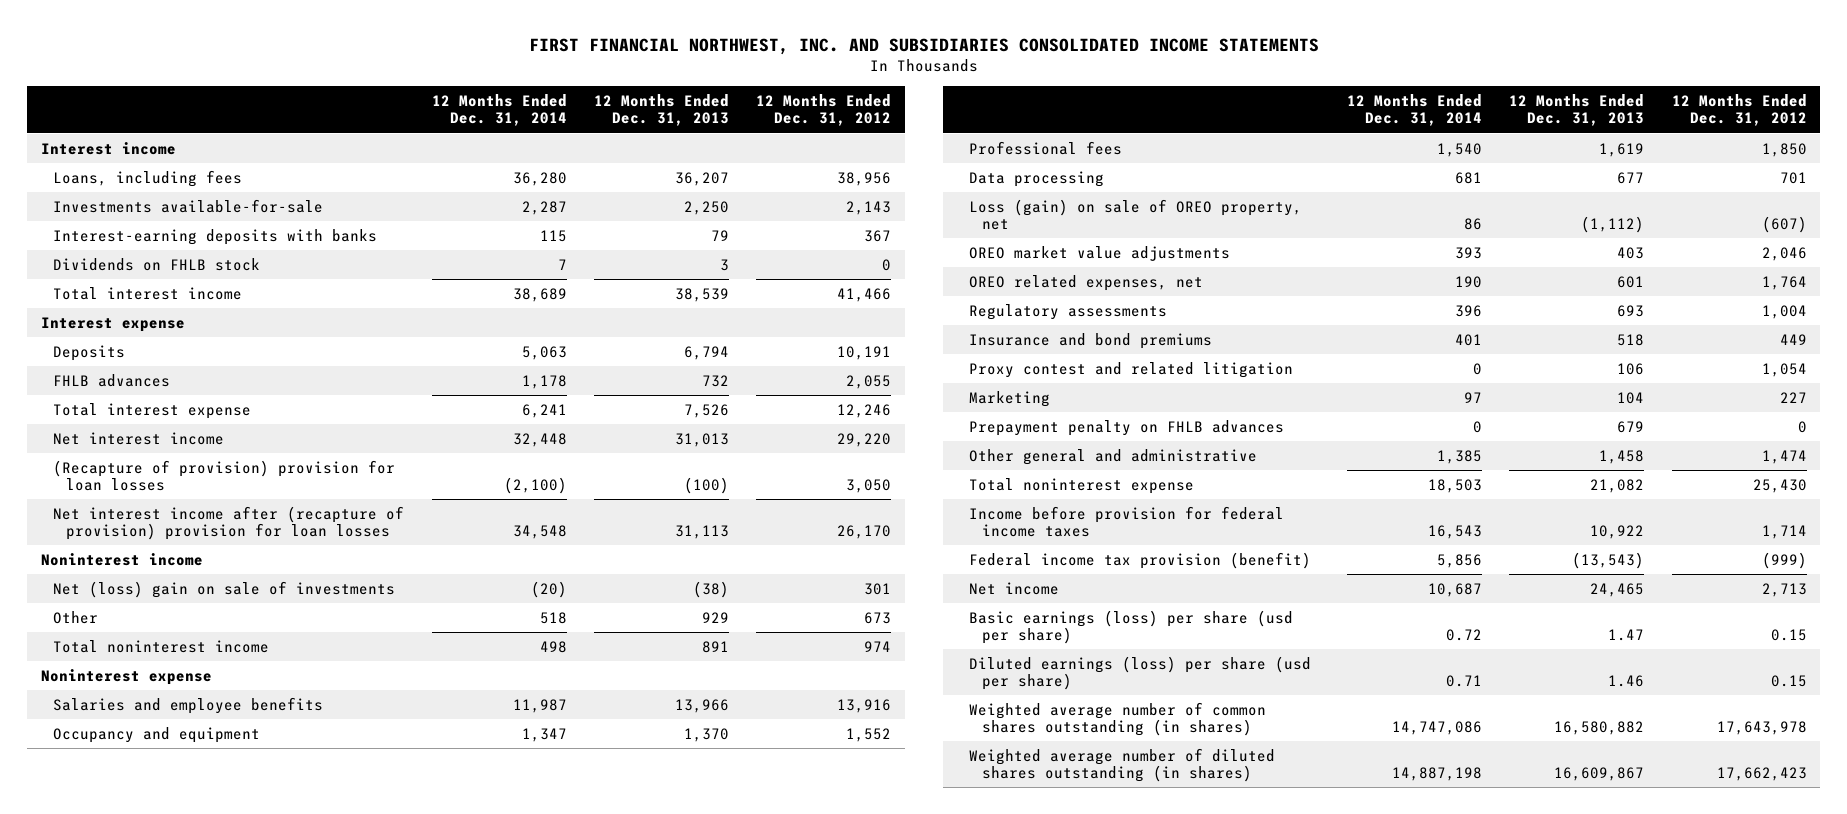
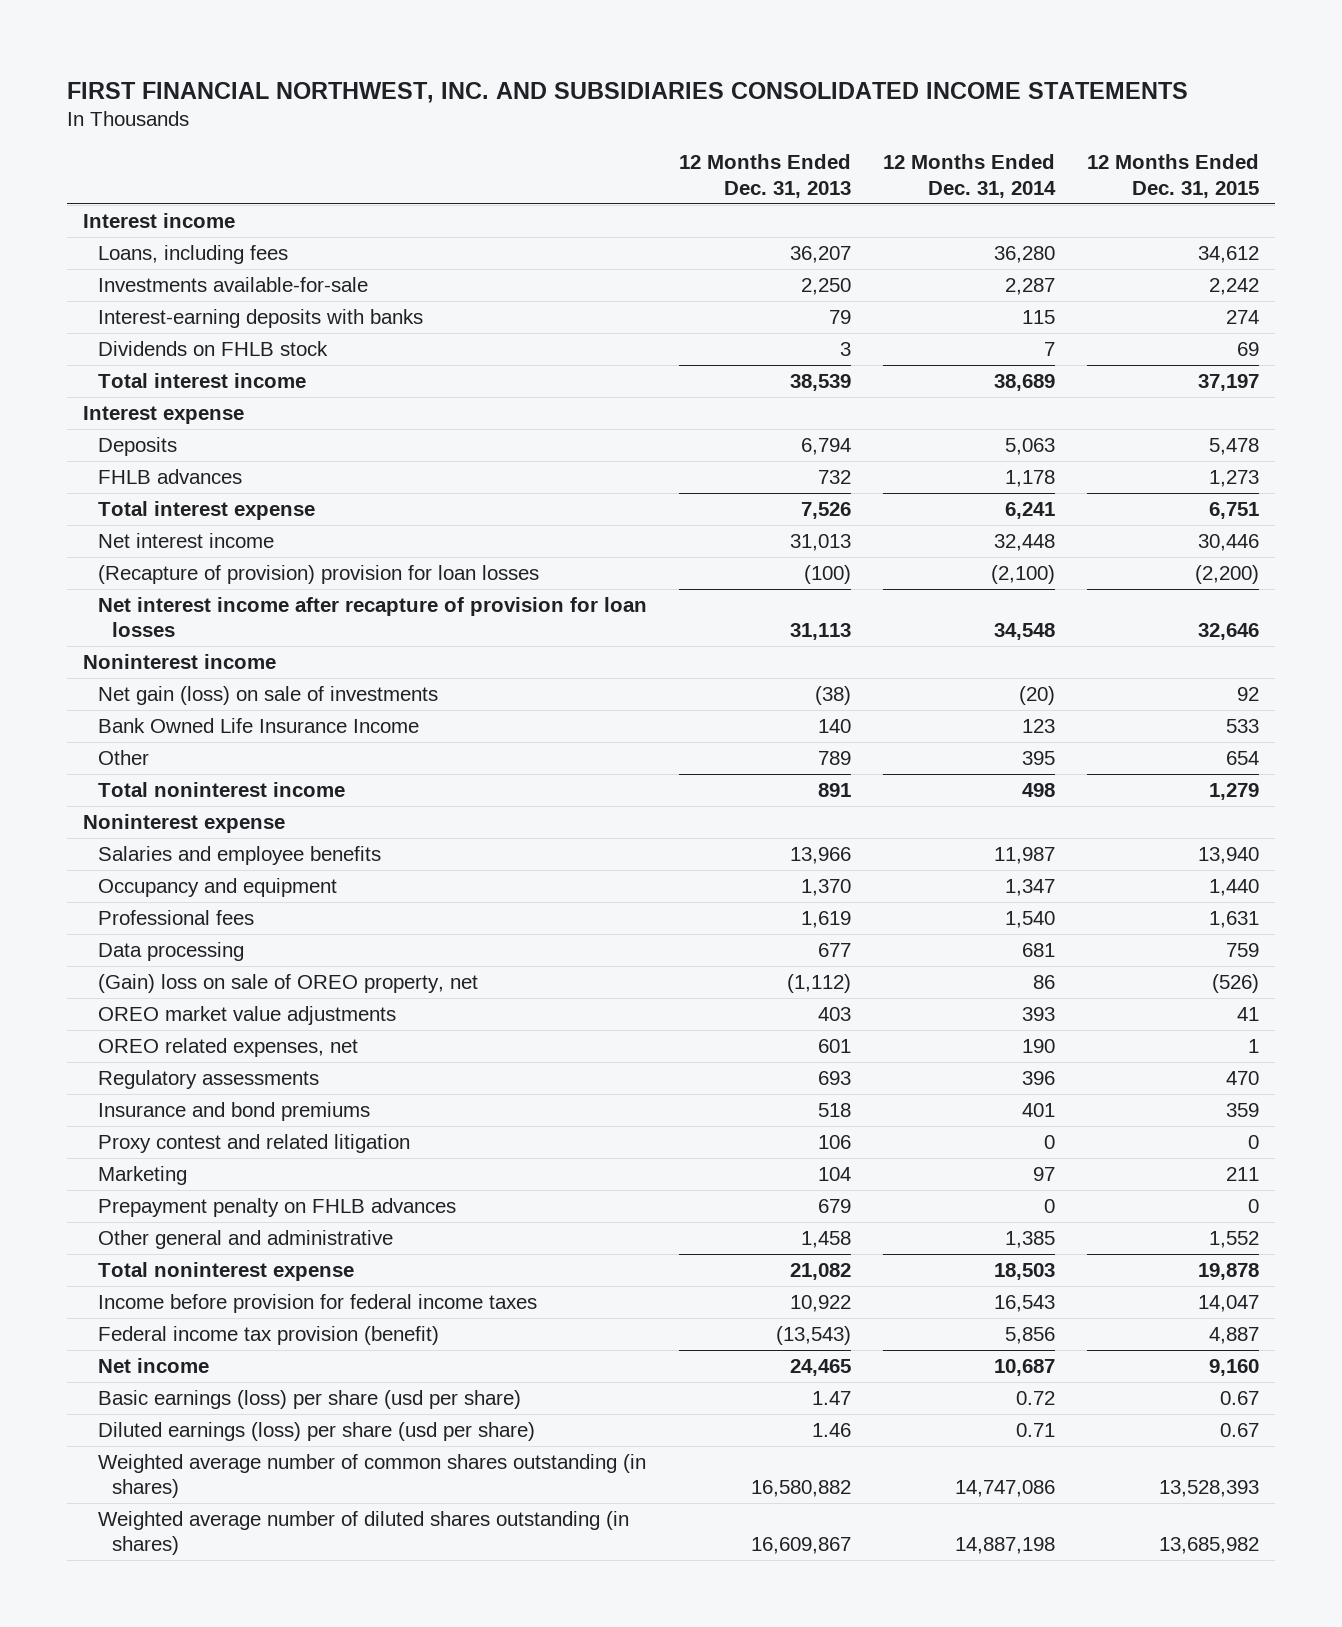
- | 12 Months Ended Dec. 31, 2014 | 12 Months Ended Dec. 31, 2013 | 12 Months Ended Dec. 31, 2012
+ | 12 Months Ended Dec. 31, 2013 | 12 Months Ended Dec. 31, 2014 | 12 Months Ended Dec. 31, 2015
- Net interest income after (recapture of provision) provision for loan losses | 34,548 | 31,113 | 26,170
+ Net interest income after recapture of provision for loan losses | 31,113 | 34,548 | 32,646
- Net (loss) gain on sale of investments | (20) | (38) | 301
- Other | 518 | 929 | 673
+ Net gain (loss) on sale of investments | (38) | (20) | 92
+ Bank Owned Life Insurance Income | 140 | 123 | 533
+ Other | 789 | 395 | 654
- Loss (gain) on sale of OREO property, net | 86 | (1,112) | (607)
+ (Gain) loss on sale of OREO property, net | (1,112) | 86 | (526)

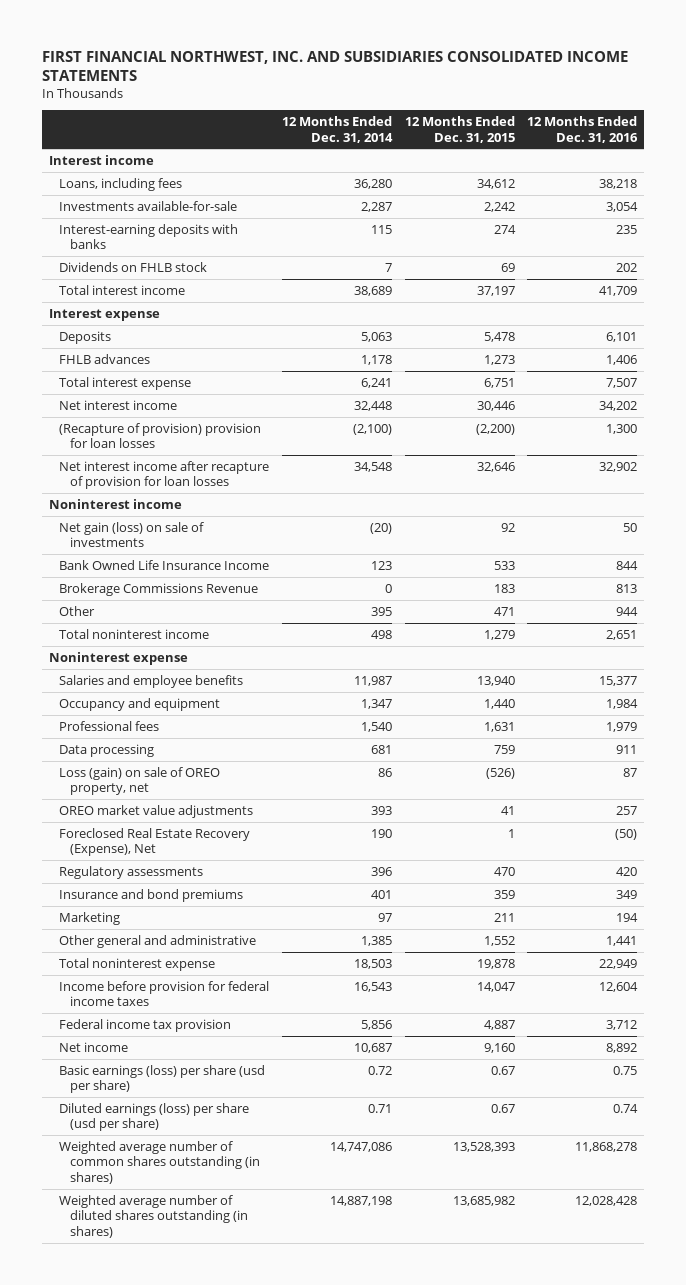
- | 12 Months Ended Dec. 31, 2013 | 12 Months Ended Dec. 31, 2014 | 12 Months Ended Dec. 31, 2015
+ | 12 Months Ended Dec. 31, 2014 | 12 Months Ended Dec. 31, 2015 | 12 Months Ended Dec. 31, 2016
- Other | 789 | 395 | 654
+ Brokerage Commissions Revenue | 0 | 183 | 813
+ Other | 395 | 471 | 944
- (Gain) loss on sale of OREO property, net | (1,112) | 86 | (526)
+ Loss (gain) on sale of OREO property, net | 86 | (526) | 87
- OREO related expenses, net | 601 | 190 | 1
+ Foreclosed Real Estate Recovery (Expense), Net | 190 | 1 | (50)
- Proxy contest and related litigation | 106 | 0 | 0
- Prepayment penalty on FHLB advances | 679 | 0 | 0
- Federal income tax provision (benefit) | (13,543) | 5,856 | 4,887
+ Federal income tax provision | 5,856 | 4,887 | 3,712

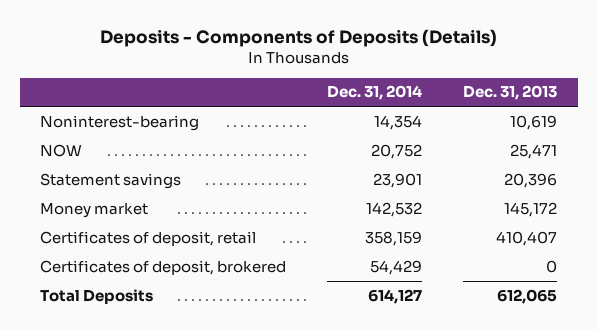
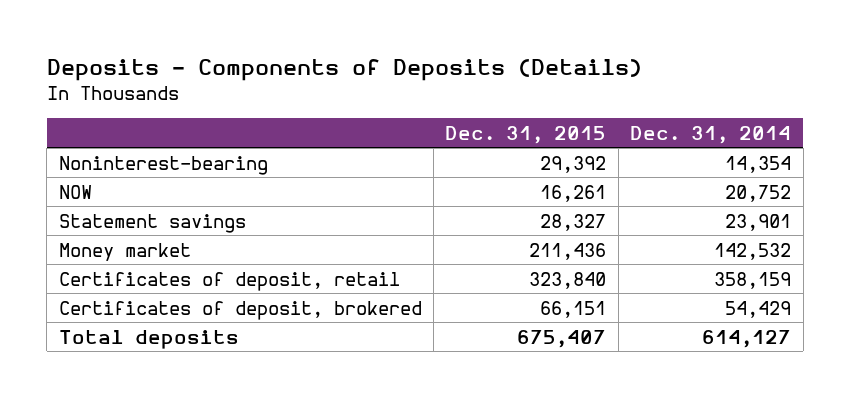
- | Dec. 31, 2014 | Dec. 31, 2013
+ | Dec. 31, 2015 | Dec. 31, 2014
- Total Deposits | 614,127 | 612,065
+ Total deposits | 675,407 | 614,127

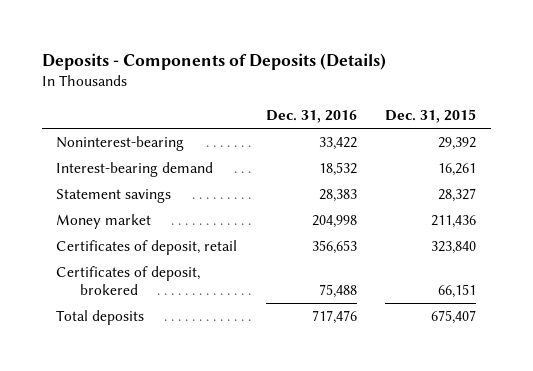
- | Dec. 31, 2015 | Dec. 31, 2014
+ | Dec. 31, 2016 | Dec. 31, 2015
- NOW | 16,261 | 20,752
+ Interest-bearing demand | 18,532 | 16,261

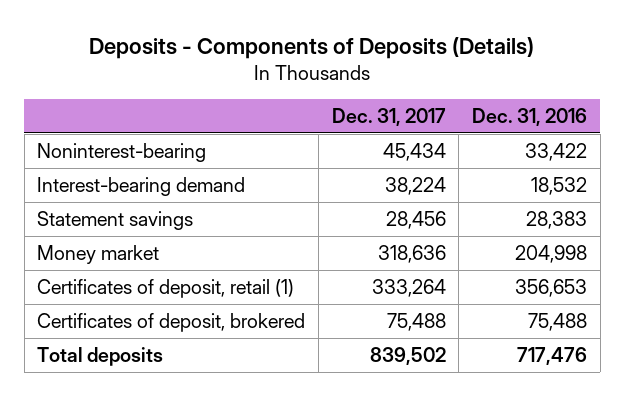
- | Dec. 31, 2016 | Dec. 31, 2015
+ | Dec. 31, 2017 | Dec. 31, 2016
- Certificates of deposit, retail | 356,653 | 323,840
+ Certificates of deposit, retail (1) | 333,264 | 356,653

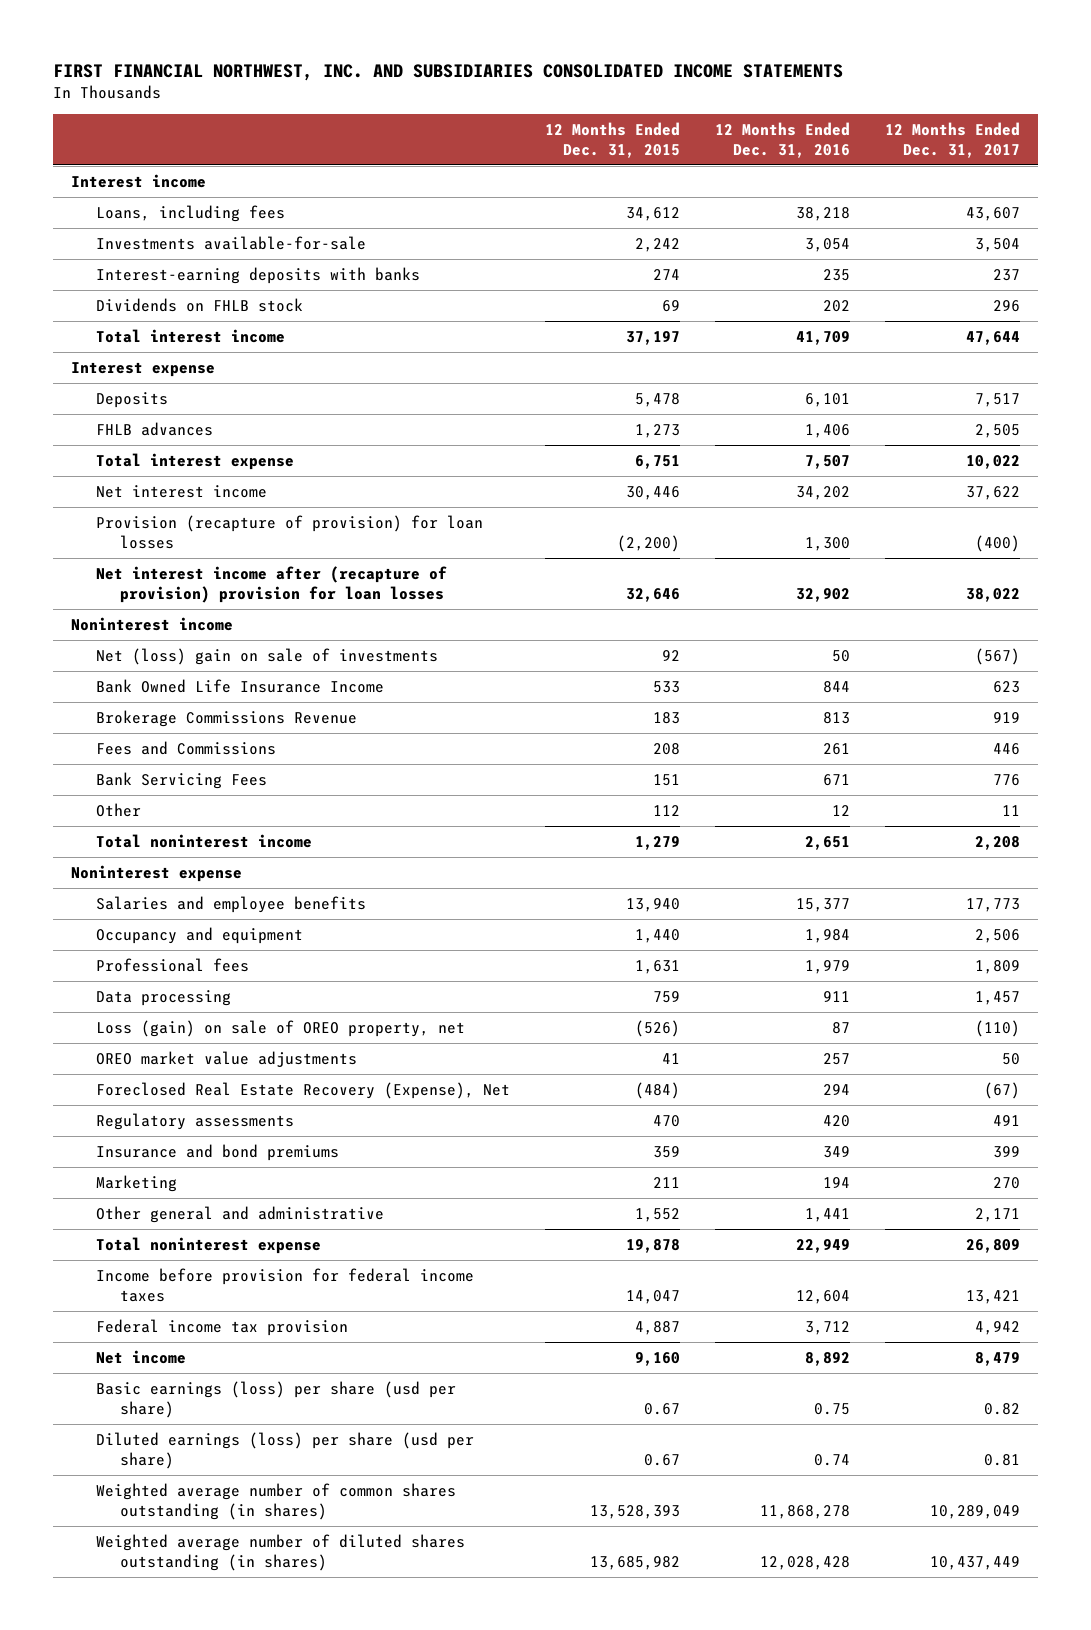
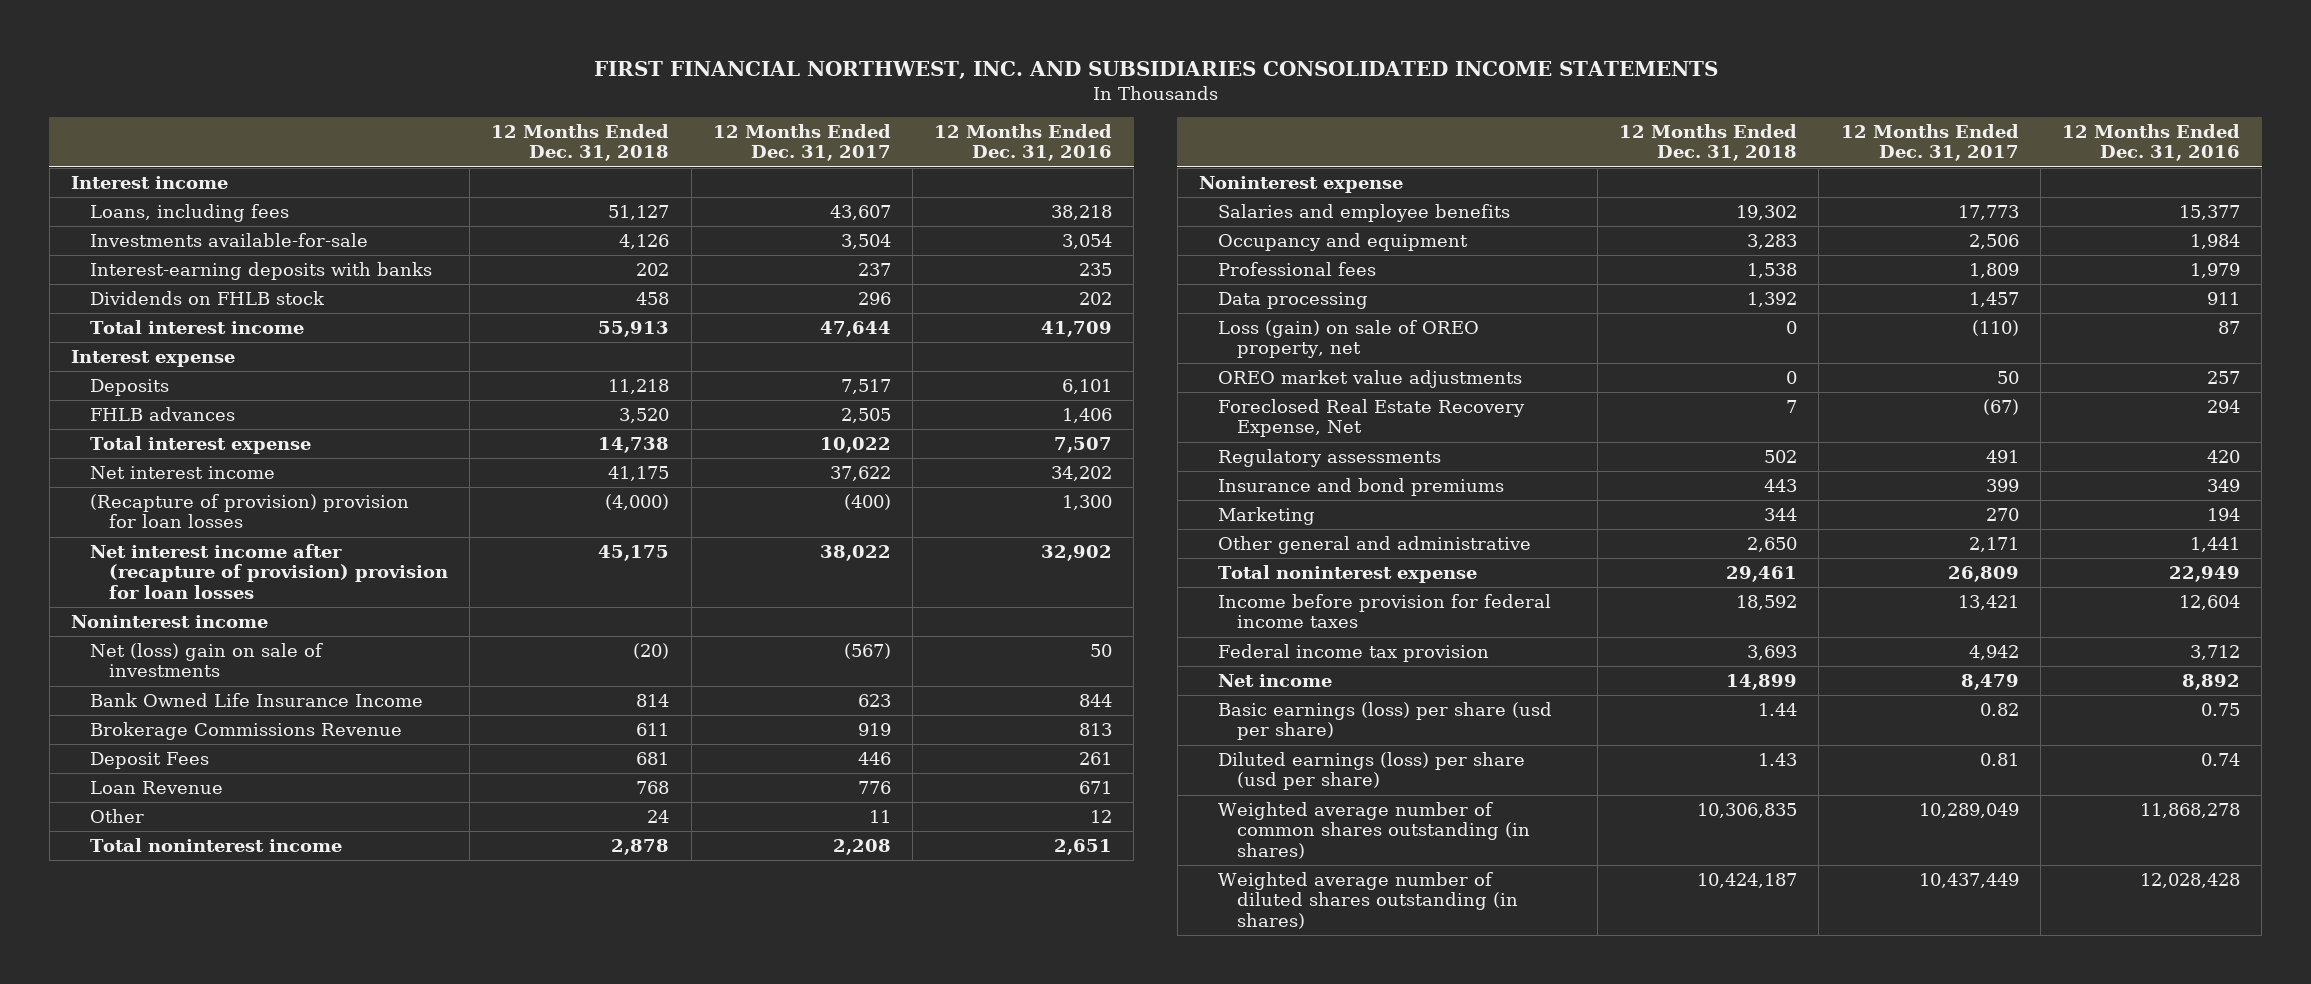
- | 12 Months Ended Dec. 31, 2015 | 12 Months Ended Dec. 31, 2016 | 12 Months Ended Dec. 31, 2017
+ | 12 Months Ended Dec. 31, 2018 | 12 Months Ended Dec. 31, 2017 | 12 Months Ended Dec. 31, 2016
- Provision (recapture of provision) for loan losses | (2,200) | 1,300 | (400)
+ (Recapture of provision) provision for loan losses | (4,000) | (400) | 1,300
- Fees and Commissions | 208 | 261 | 446
- Bank Servicing Fees | 151 | 671 | 776
+ Deposit Fees | 681 | 446 | 261
+ Loan Revenue | 768 | 776 | 671
- Foreclosed Real Estate Recovery (Expense), Net | (484) | 294 | (67)
+ Foreclosed Real Estate Recovery Expense, Net | 7 | (67) | 294

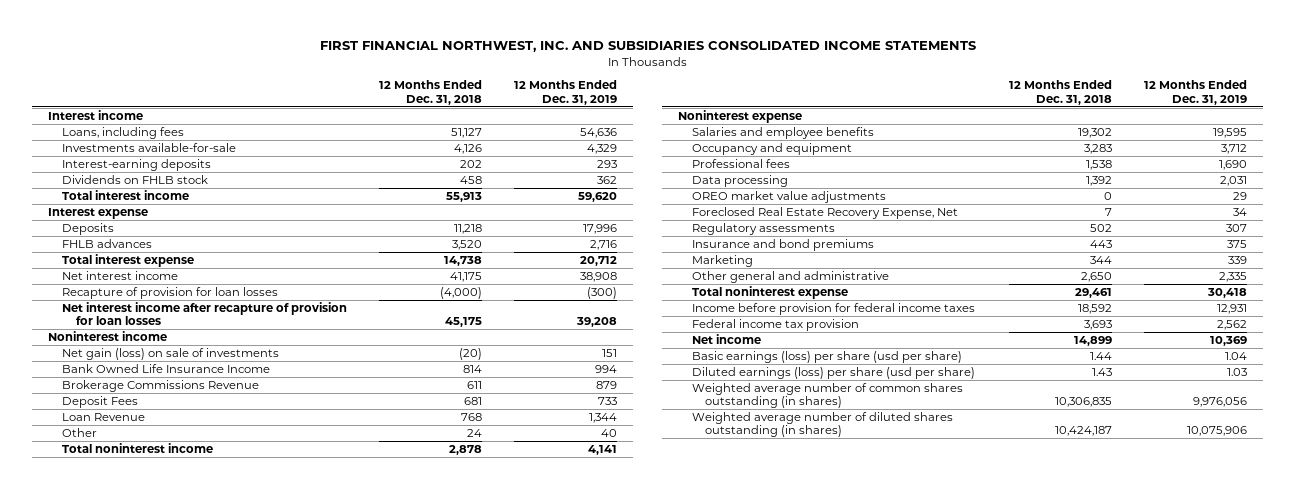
- | 12 Months Ended Dec. 31, 2018 | 12 Months Ended Dec. 31, 2017 | 12 Months Ended Dec. 31, 2016
+ | 12 Months Ended Dec. 31, 2018 | 12 Months Ended Dec. 31, 2019
- Interest-earning deposits with banks | 202 | 237 | 235
+ Interest-earning deposits | 202 | 293
- (Recapture of provision) provision for loan losses | (4,000) | (400) | 1,300
- Net interest income after (recapture of provision) provision for loan losses | 45,175 | 38,022 | 32,902
+ Recapture of provision for loan losses | (4,000) | (300)
+ Net interest income after recapture of provision for loan losses | 45,175 | 39,208
- Net (loss) gain on sale of investments | (20) | (567) | 50
+ Net gain (loss) on sale of investments | (20) | 151
- Loss (gain) on sale of OREO property, net | 0 | (110) | 87

